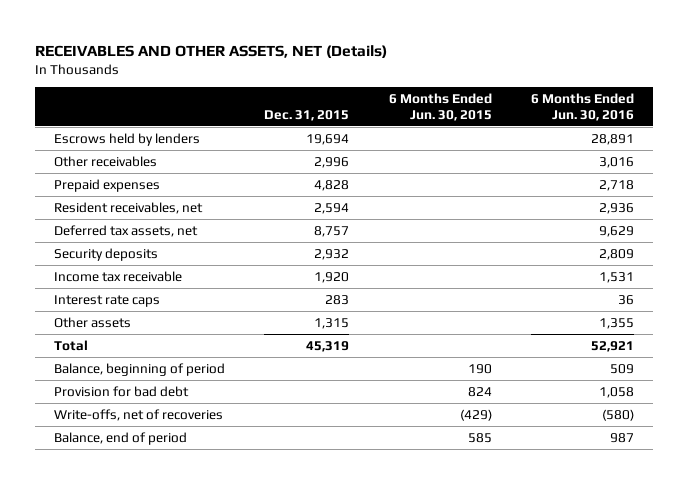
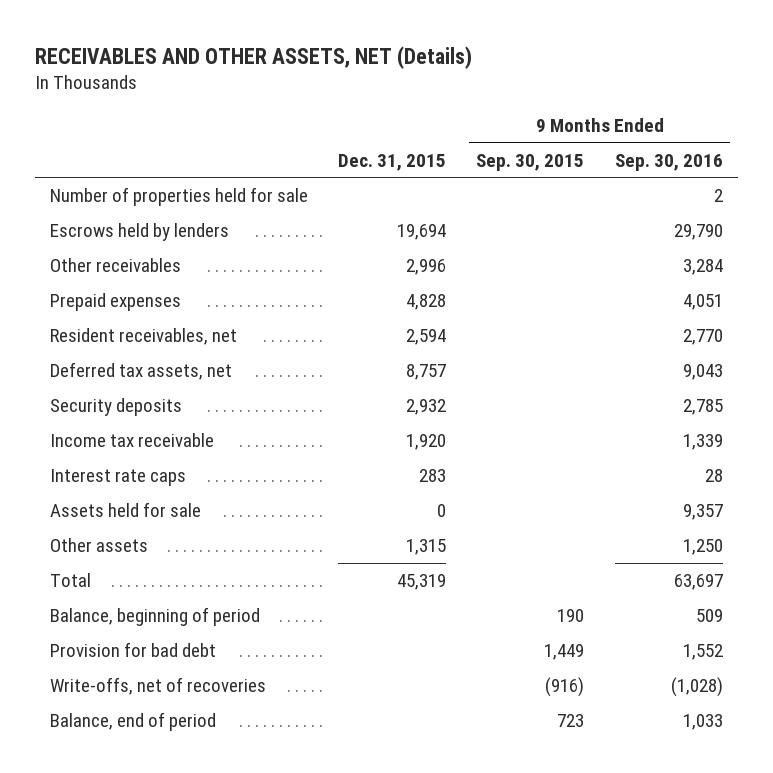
- | Dec. 31, 2015 | 6 Months Ended Jun. 30, 2015 | 6 Months Ended Jun. 30, 2016
+ | Dec. 31, 2015 | 9 Months Ended Sep. 30, 2015 | 9 Months Ended Sep. 30, 2016
+ Number of properties held for sale | | | 2
+ Assets held for sale | 0 | | 9,357

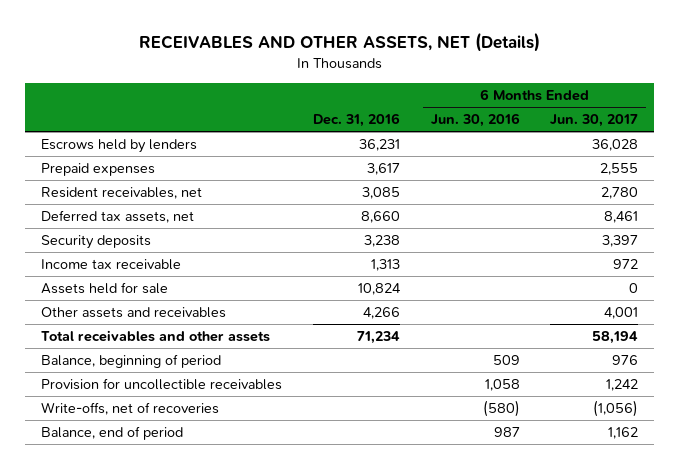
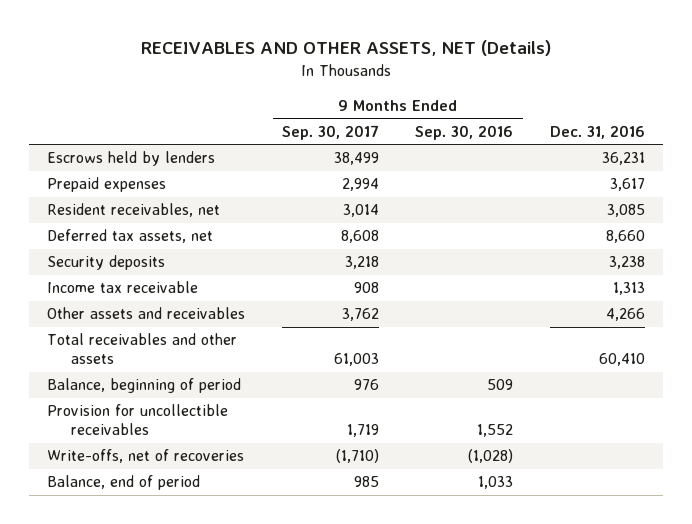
- | Dec. 31, 2016 | 6 Months Ended Jun. 30, 2016 | 6 Months Ended Jun. 30, 2017
+ | 9 Months Ended Sep. 30, 2017 | 9 Months Ended Sep. 30, 2016 | Dec. 31, 2016
- Assets held for sale | 10,824 | | 0
- Total receivables and other assets | 71,234 | | 58,194
+ Total receivables and other assets | 61,003 | | 60,410

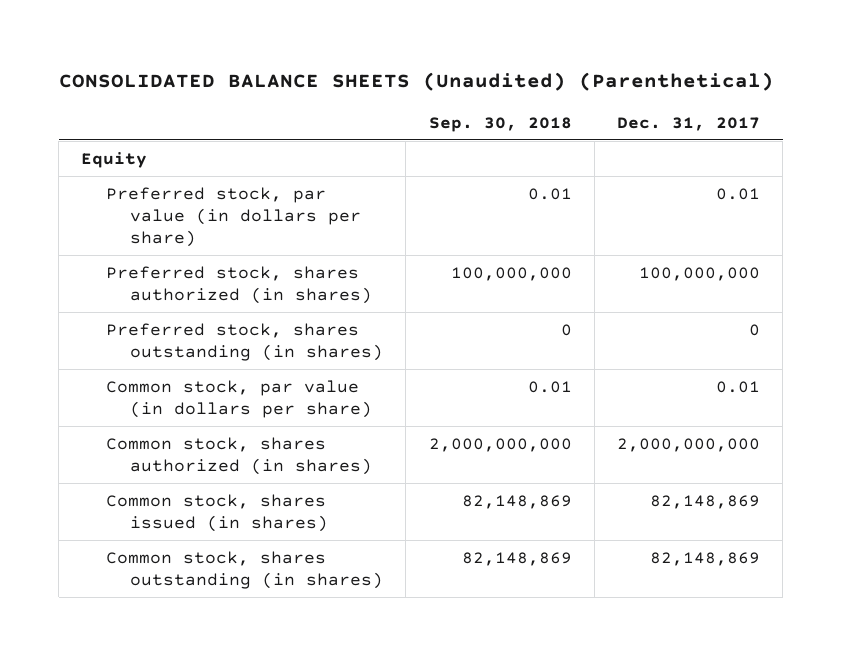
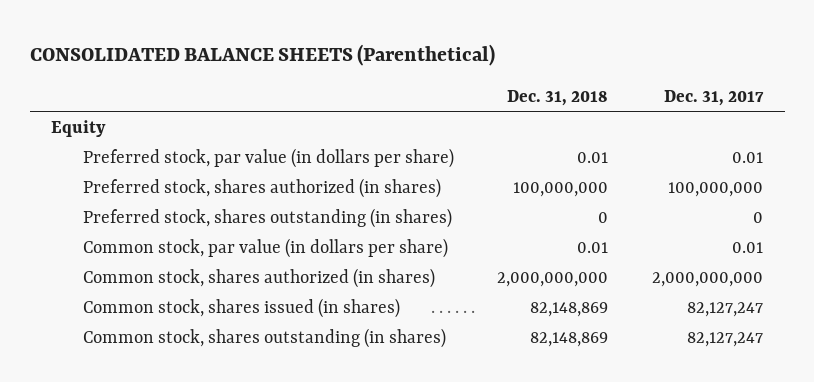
- CONSOLIDATED BALANCE SHEETS (Unaudited) (Parenthetical)
+ CONSOLIDATED BALANCE SHEETS (Parenthetical)
- | Sep. 30, 2018 | Dec. 31, 2017
+ | Dec. 31, 2018 | Dec. 31, 2017
- Common stock, shares issued (in shares) | 82,148,869 | 82,148,869
- Common stock, shares outstanding (in shares) | 82,148,869 | 82,148,869
+ Common stock, shares issued (in shares) | 82,148,869 | 82,127,247
+ Common stock, shares outstanding (in shares) | 82,148,869 | 82,127,247

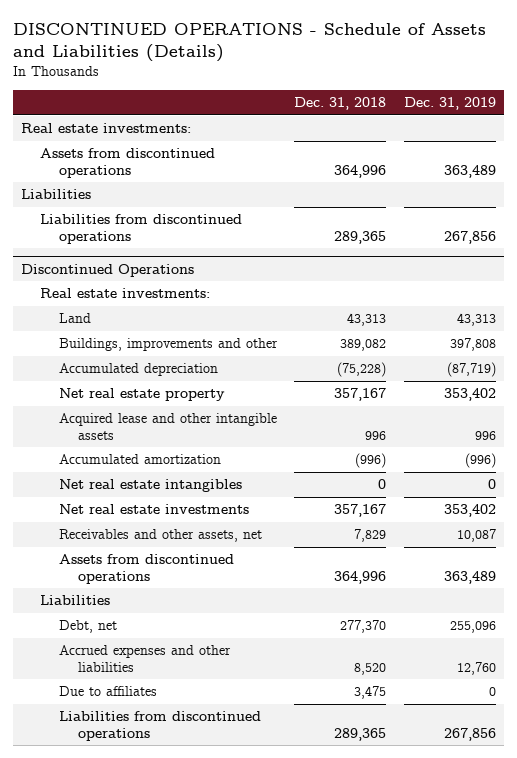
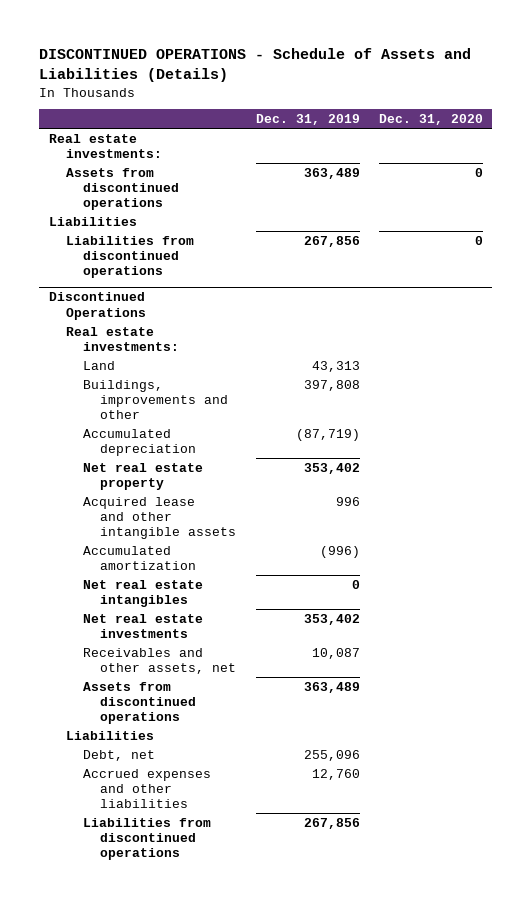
- | Dec. 31, 2018 | Dec. 31, 2019
+ | Dec. 31, 2019 | Dec. 31, 2020
@ Discontinued Operations
- Due to affiliates | 3,475 | 0

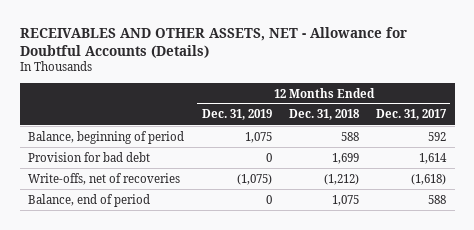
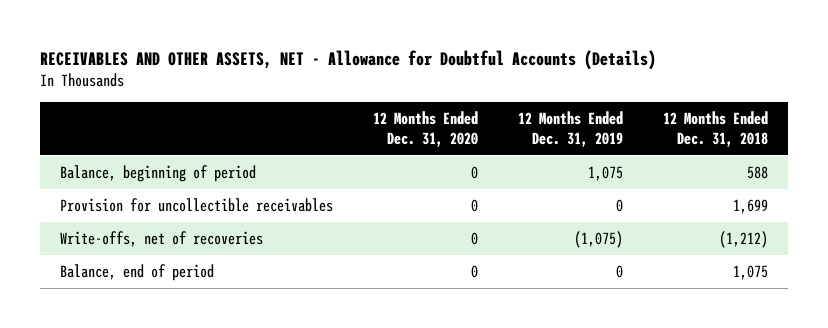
- | 12 Months Ended Dec. 31, 2019 | 12 Months Ended Dec. 31, 2018 | 12 Months Ended Dec. 31, 2017
+ | 12 Months Ended Dec. 31, 2020 | 12 Months Ended Dec. 31, 2019 | 12 Months Ended Dec. 31, 2018
- Provision for bad debt | 0 | 1,699 | 1,614
+ Provision for uncollectible receivables | 0 | 0 | 1,699

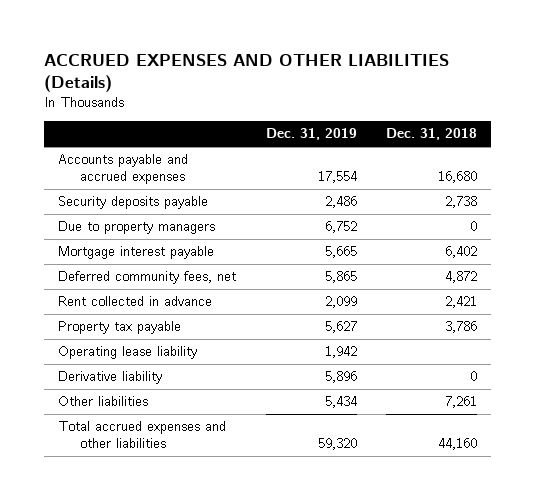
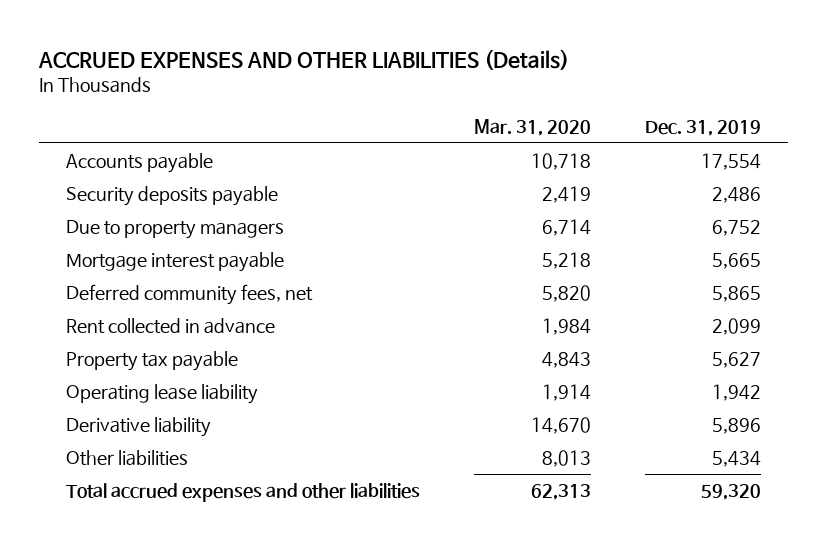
- | Dec. 31, 2019 | Dec. 31, 2018
+ | Mar. 31, 2020 | Dec. 31, 2019
- Accounts payable and accrued expenses | 17,554 | 16,680
+ Accounts payable | 10,718 | 17,554

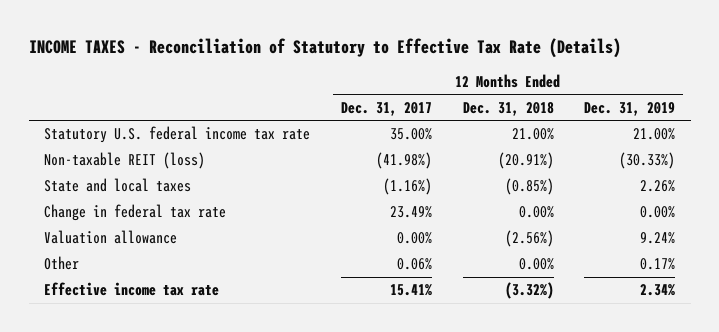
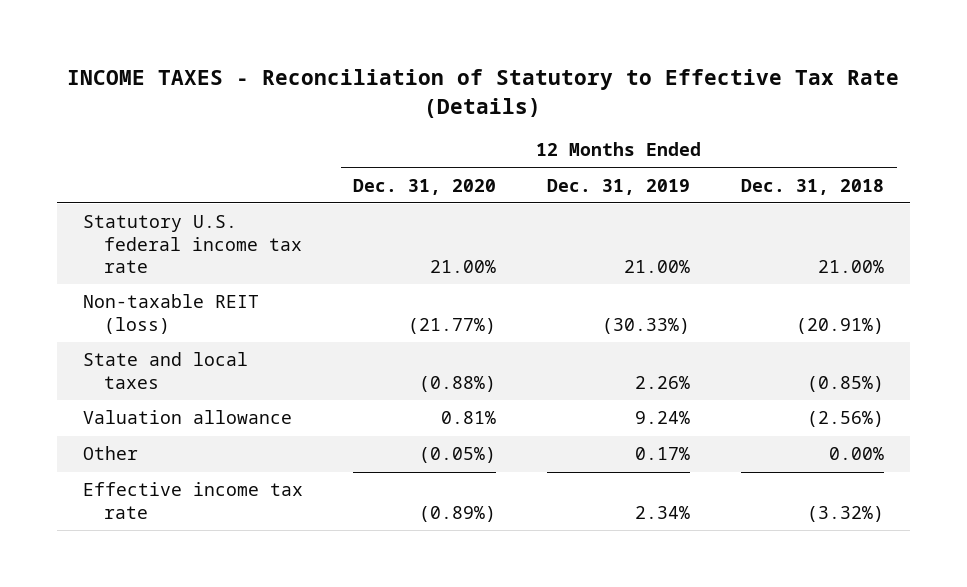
- | 12 Months Ended Dec. 31, 2017 | 12 Months Ended Dec. 31, 2018 | 12 Months Ended Dec. 31, 2019
+ | 12 Months Ended Dec. 31, 2020 | 12 Months Ended Dec. 31, 2019 | 12 Months Ended Dec. 31, 2018
- Change in federal tax rate | 23.49% | 0.00% | 0.00%

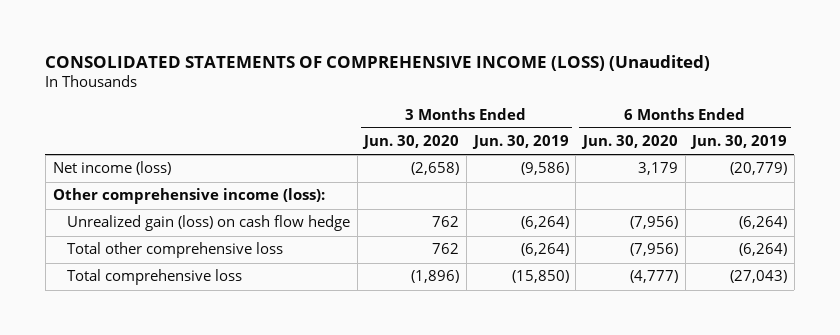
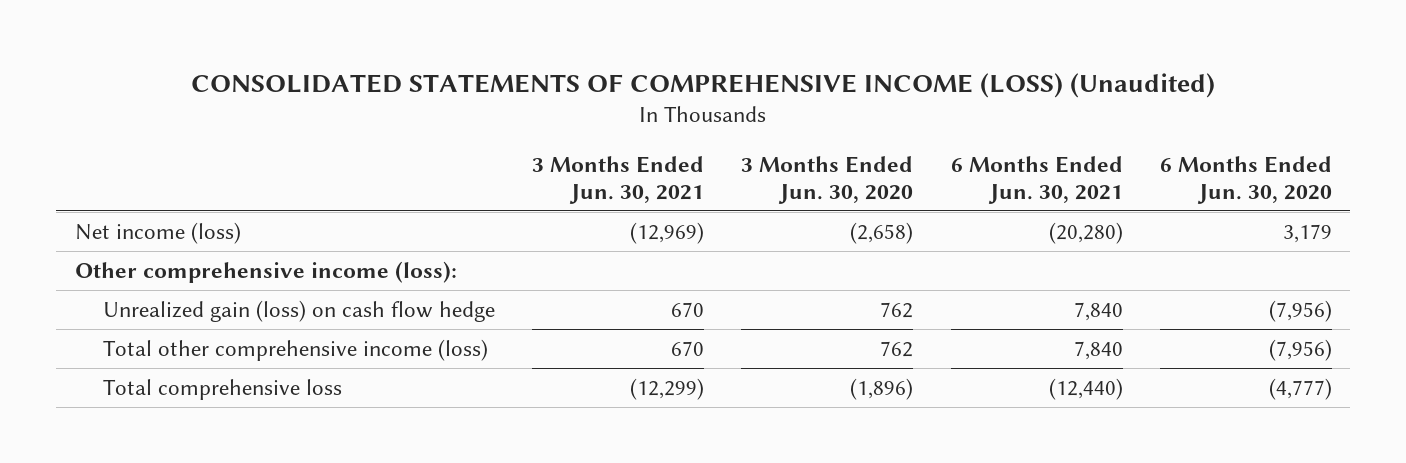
- | 3 Months Ended Jun. 30, 2020 | 3 Months Ended Jun. 30, 2019 | 6 Months Ended Jun. 30, 2020 | 6 Months Ended Jun. 30, 2019
+ | 3 Months Ended Jun. 30, 2021 | 3 Months Ended Jun. 30, 2020 | 6 Months Ended Jun. 30, 2021 | 6 Months Ended Jun. 30, 2020
- Total other comprehensive loss | 762 | (6,264) | (7,956) | (6,264)
+ Total other comprehensive income (loss) | 670 | 762 | 7,840 | (7,956)

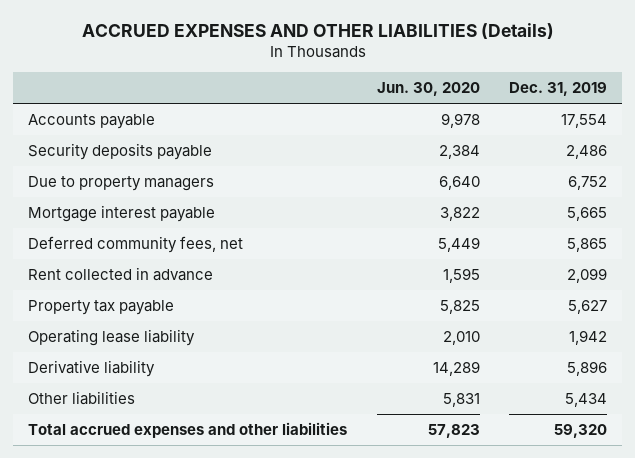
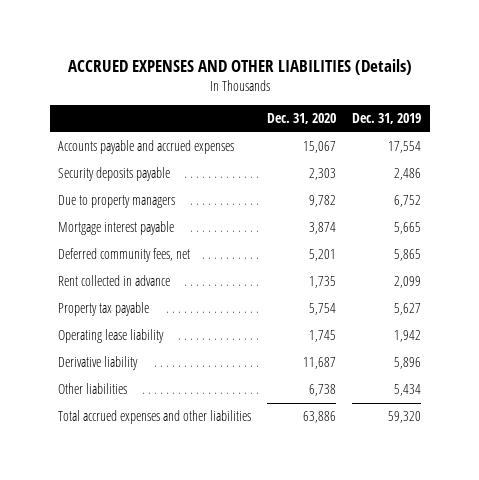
- | Jun. 30, 2020 | Dec. 31, 2019
+ | Dec. 31, 2020 | Dec. 31, 2019
- Accounts payable | 9,978 | 17,554
+ Accounts payable and accrued expenses | 15,067 | 17,554

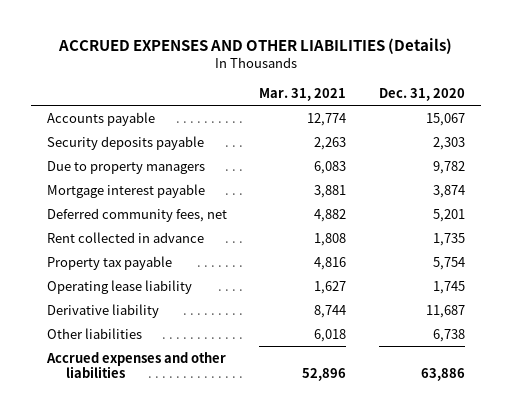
- | Dec. 31, 2020 | Dec. 31, 2019
+ | Mar. 31, 2021 | Dec. 31, 2020
- Accounts payable and accrued expenses | 15,067 | 17,554
+ Accounts payable | 12,774 | 15,067
- Total accrued expenses and other liabilities | 63,886 | 59,320
+ Accrued expenses and other liabilities | 52,896 | 63,886

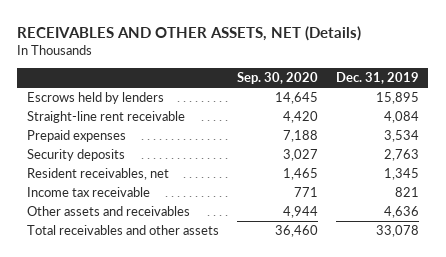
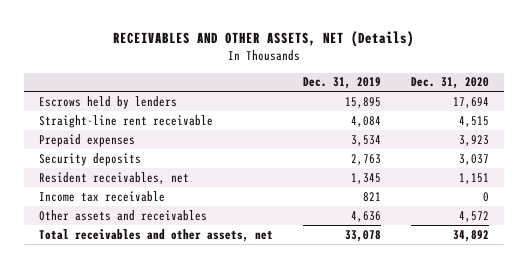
- | Sep. 30, 2020 | Dec. 31, 2019
+ | Dec. 31, 2019 | Dec. 31, 2020
- Total receivables and other assets | 36,460 | 33,078
+ Total receivables and other assets, net | 33,078 | 34,892

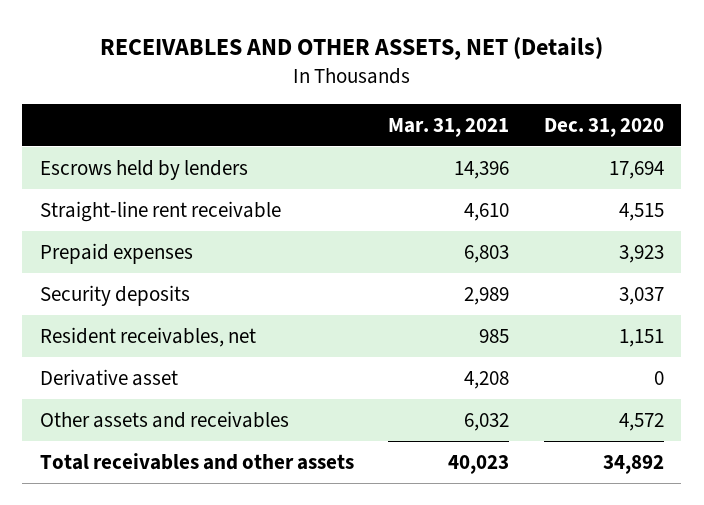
- | Dec. 31, 2019 | Dec. 31, 2020
+ | Mar. 31, 2021 | Dec. 31, 2020
- Income tax receivable | 821 | 0
+ Derivative asset | 4,208 | 0
- Total receivables and other assets, net | 33,078 | 34,892
+ Total receivables and other assets | 40,023 | 34,892

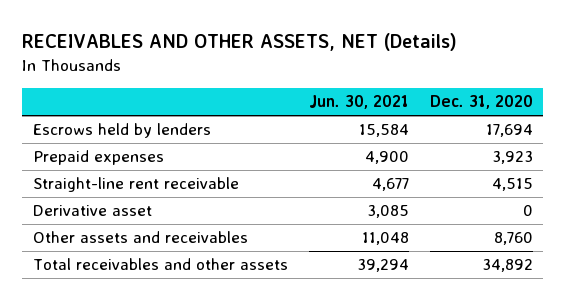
- | Mar. 31, 2021 | Dec. 31, 2020
+ | Jun. 30, 2021 | Dec. 31, 2020
- Security deposits | 2,989 | 3,037
- Resident receivables, net | 985 | 1,151
moved down: Straight-line rent receivable | 4,677 | 4,515
- Other assets and receivables | 6,032 | 4,572
+ Other assets and receivables | 11,048 | 8,760

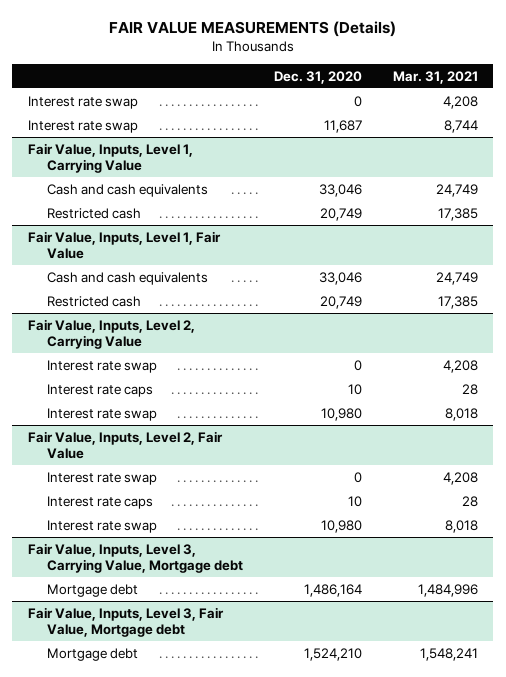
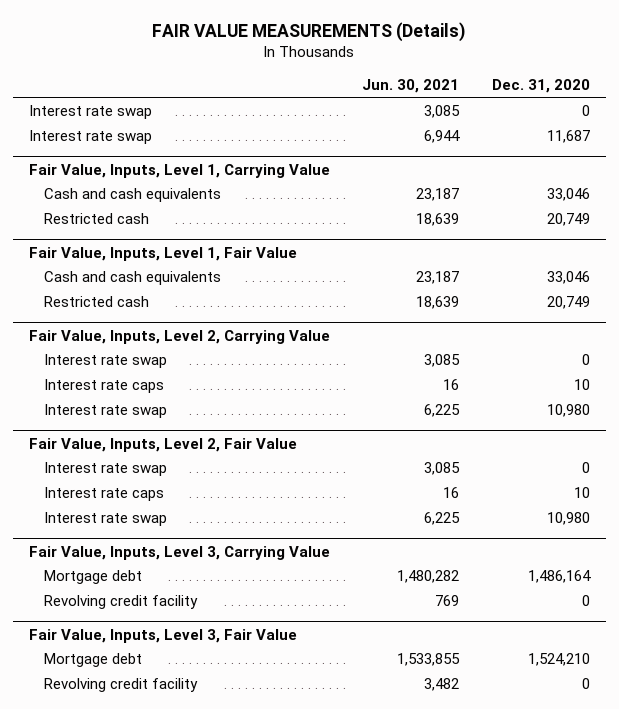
- | Dec. 31, 2020 | Mar. 31, 2021
+ | Jun. 30, 2021 | Dec. 31, 2020
- Fair Value, Inputs, Level 3, Carrying Value, Mortgage debt
+ Fair Value, Inputs, Level 3, Carrying Value
- Fair Value, Inputs, Level 3, Fair Value, Mortgage debt
+ Revolving credit facility | 769 | 0
+ Fair Value, Inputs, Level 3, Fair Value
+ Revolving credit facility | 3,482 | 0

